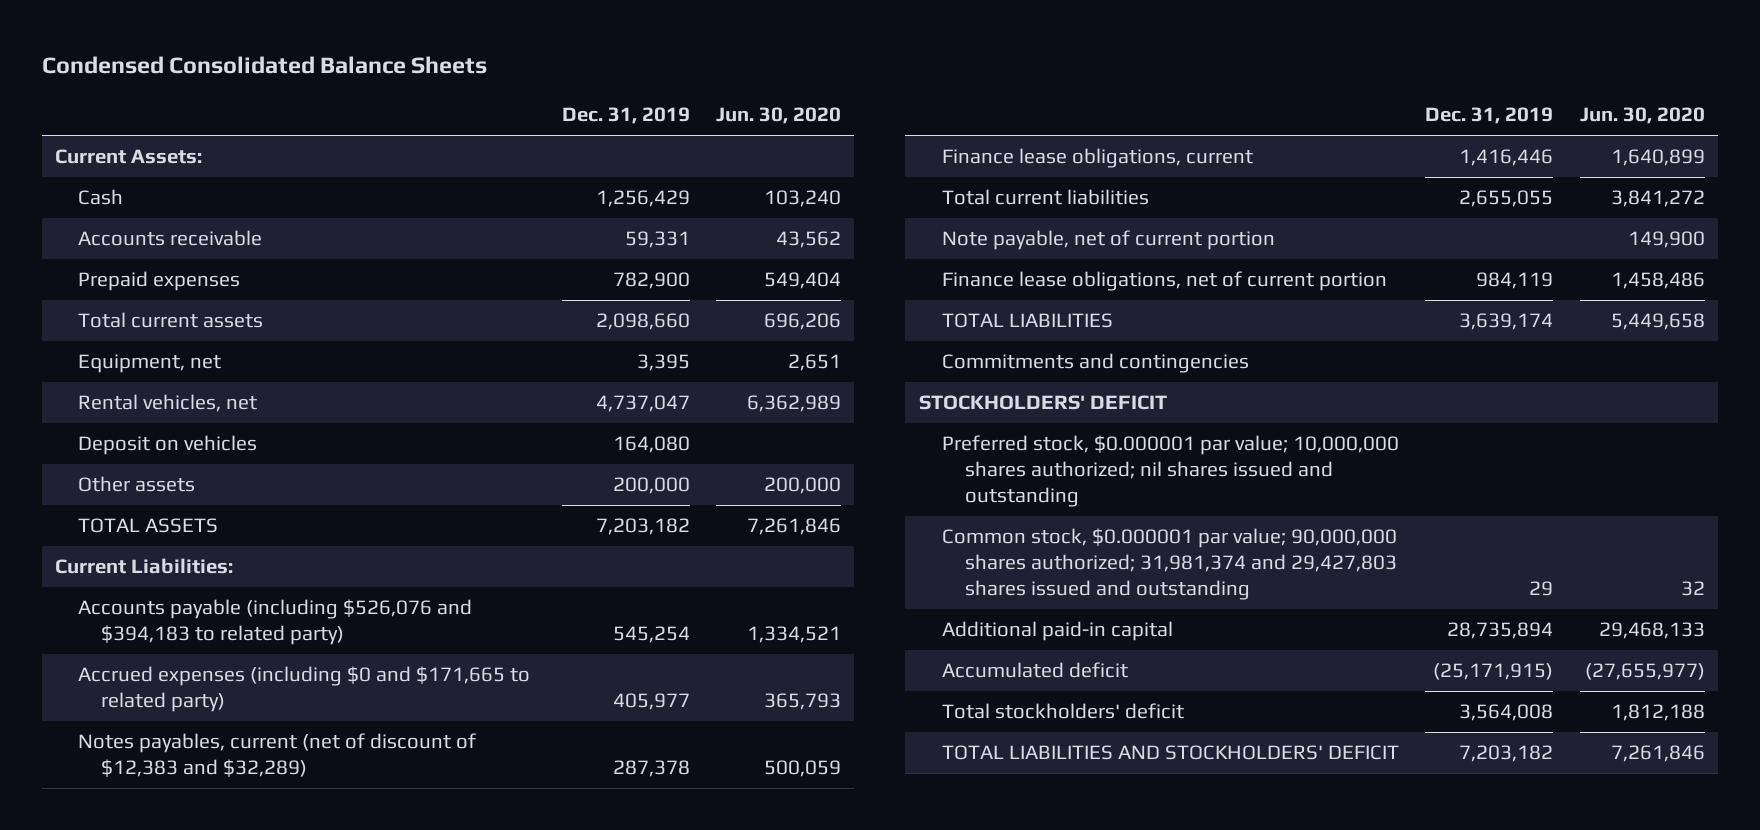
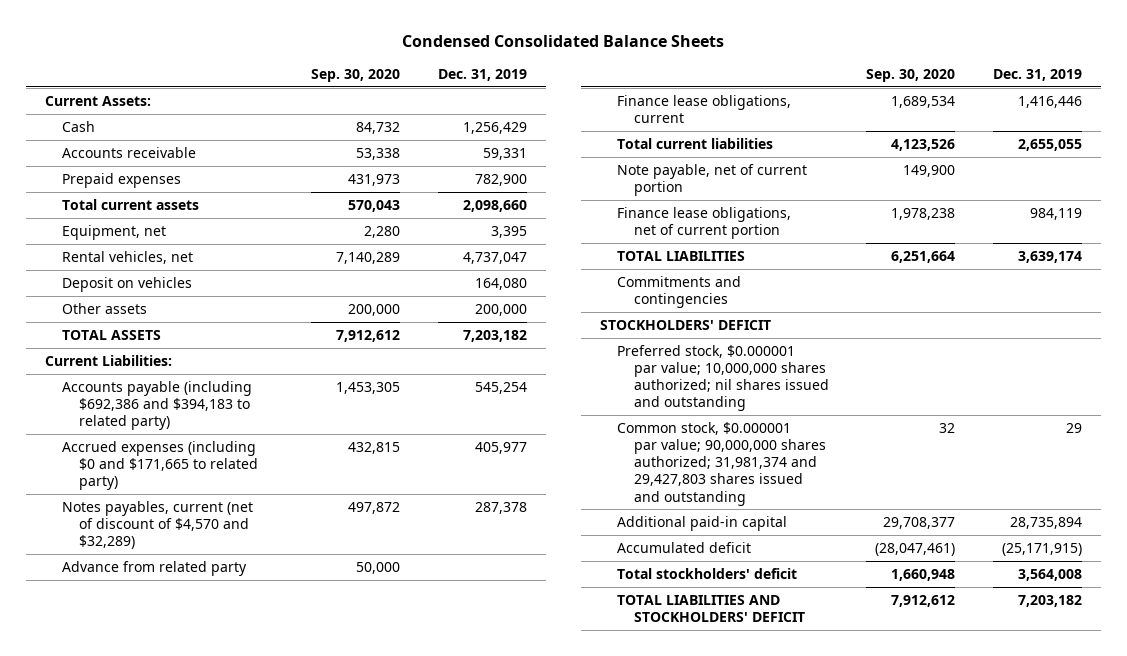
- | Dec. 31, 2019 | Jun. 30, 2020
+ | Sep. 30, 2020 | Dec. 31, 2019
- Accounts payable (including $526,076 and $394,183 to related party) | 545,254 | 1,334,521
+ Accounts payable (including $692,386 and $394,183 to related party) | 1,453,305 | 545,254
- Notes payables, current (net of discount of $12,383 and $32,289) | 287,378 | 500,059
+ Notes payables, current (net of discount of $4,570 and $32,289) | 497,872 | 287,378
+ Advance from related party | 50,000 |

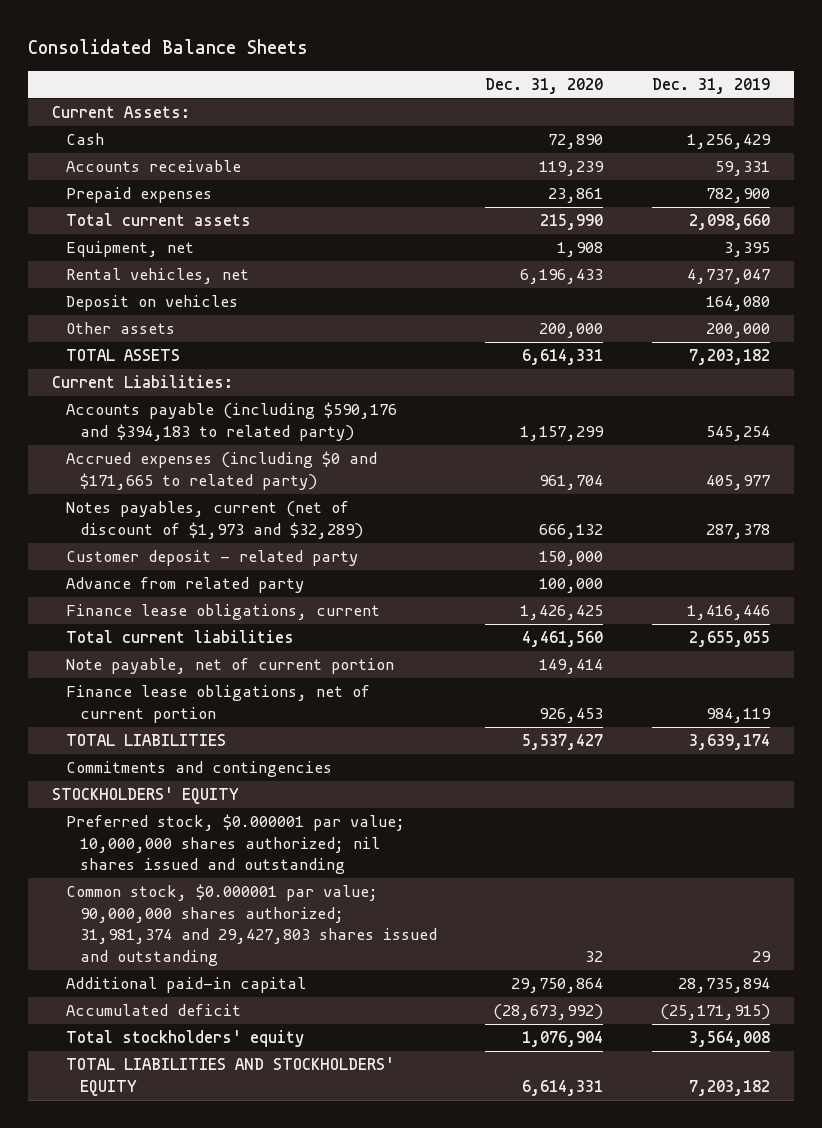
- Condensed Consolidated Balance Sheets
+ Consolidated Balance Sheets
- | Sep. 30, 2020 | Dec. 31, 2019
+ | Dec. 31, 2020 | Dec. 31, 2019
- Accounts payable (including $692,386 and $394,183 to related party) | 1,453,305 | 545,254
+ Accounts payable (including $590,176 and $394,183 to related party) | 1,157,299 | 545,254
- Notes payables, current (net of discount of $4,570 and $32,289) | 497,872 | 287,378
+ Notes payables, current (net of discount of $1,973 and $32,289) | 666,132 | 287,378
+ Customer deposit - related party | 150,000 |
- STOCKHOLDERS' DEFICIT
+ STOCKHOLDERS' EQUITY
- Total stockholders' deficit | 1,660,948 | 3,564,008
- TOTAL LIABILITIES AND STOCKHOLDERS' DEFICIT | 7,912,612 | 7,203,182
+ Total stockholders' equity | 1,076,904 | 3,564,008
+ TOTAL LIABILITIES AND STOCKHOLDERS' EQUITY | 6,614,331 | 7,203,182

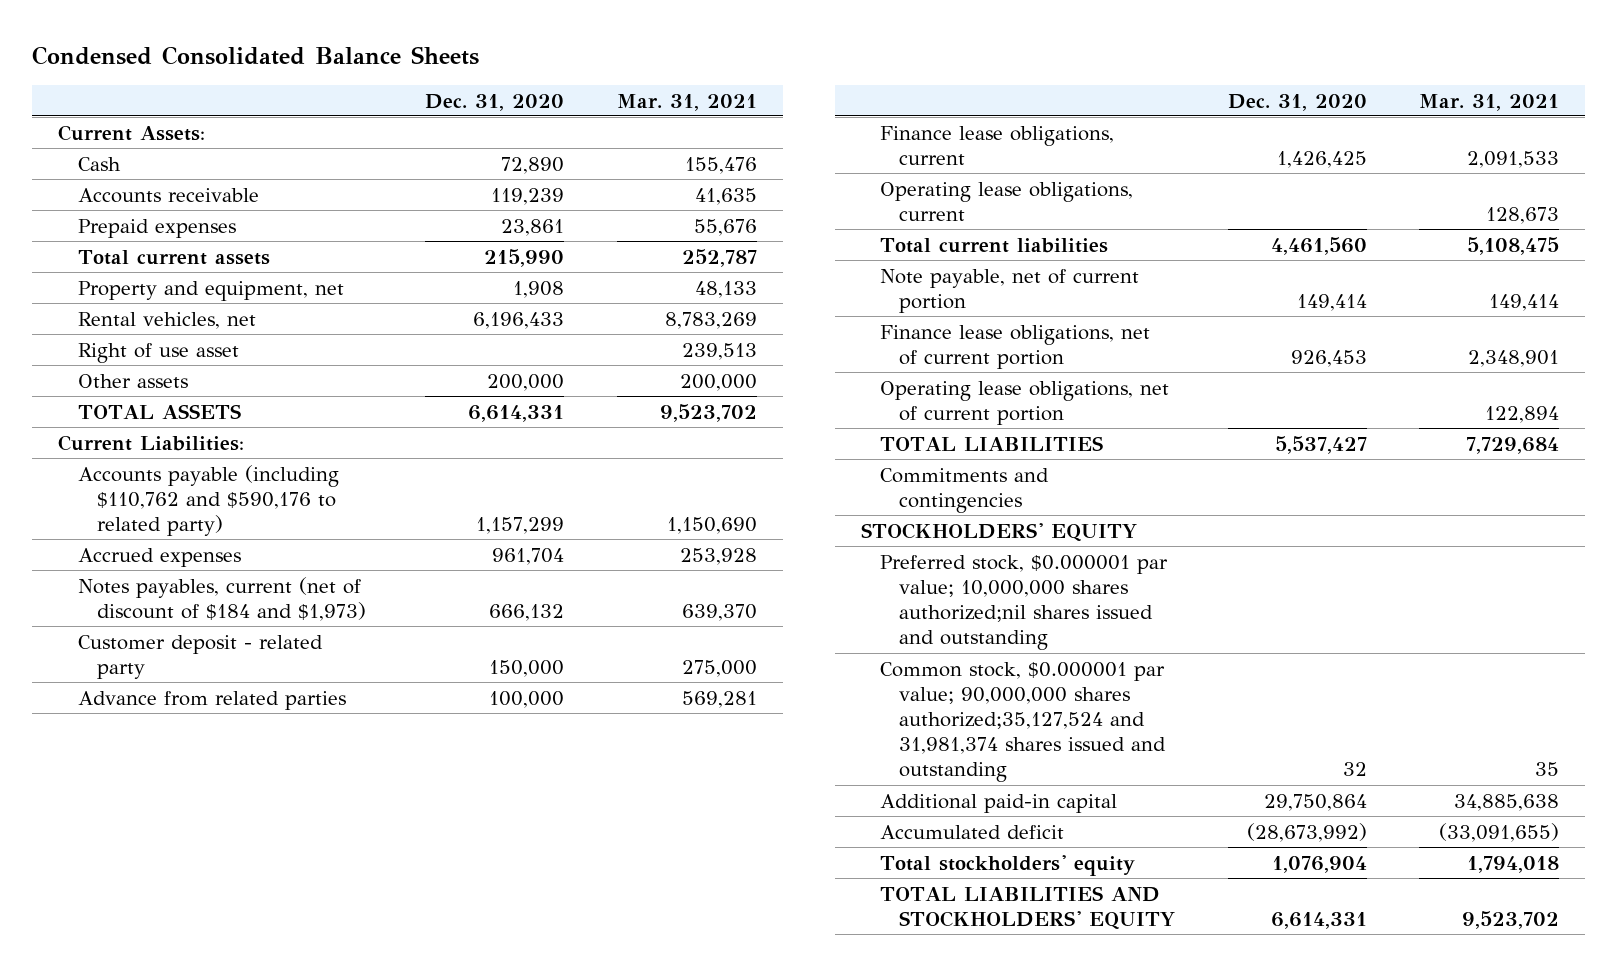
- Consolidated Balance Sheets
+ Condensed Consolidated Balance Sheets
- | Dec. 31, 2020 | Dec. 31, 2019
+ | Dec. 31, 2020 | Mar. 31, 2021
- Equipment, net | 1,908 | 3,395
+ Property and equipment, net | 1,908 | 48,133
- Deposit on vehicles | | 164,080
+ Right of use asset | | 239,513
- Accounts payable (including $590,176 and $394,183 to related party) | 1,157,299 | 545,254
- Accrued expenses (including $0 and $171,665 to related party) | 961,704 | 405,977
- Notes payables, current (net of discount of $1,973 and $32,289) | 666,132 | 287,378
+ Accounts payable (including $110,762 and $590,176 to related party) | 1,157,299 | 1,150,690
+ Accrued expenses | 961,704 | 253,928
+ Notes payables, current (net of discount of $184 and $1,973) | 666,132 | 639,370
- Advance from related party | 100,000 |
+ Advance from related parties | 100,000 | 569,281
+ Operating lease obligations, current | | 128,673
+ Operating lease obligations, net of current portion | | 122,894
- Preferred stock, $0.000001 par value; 10,000,000 shares authorized; nil shares issued and outstanding
- Common stock, $0.000001 par value; 90,000,000 shares authorized; 31,981,374 and 29,427,803 shares issued and outstanding | 32 | 29
+ Preferred stock, $0.000001 par value; 10,000,000 shares authorized;nil shares issued and outstanding
+ Common stock, $0.000001 par value; 90,000,000 shares authorized;35,127,524 and 31,981,374 shares issued and outstanding | 32 | 35

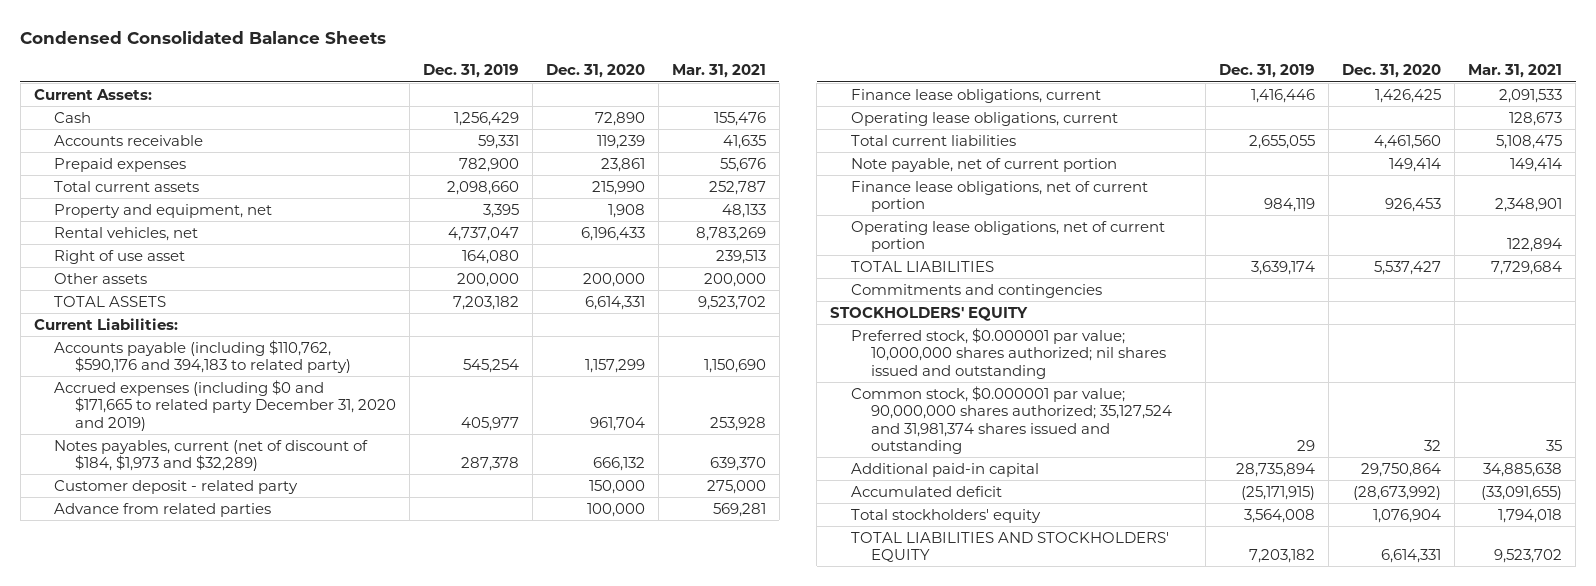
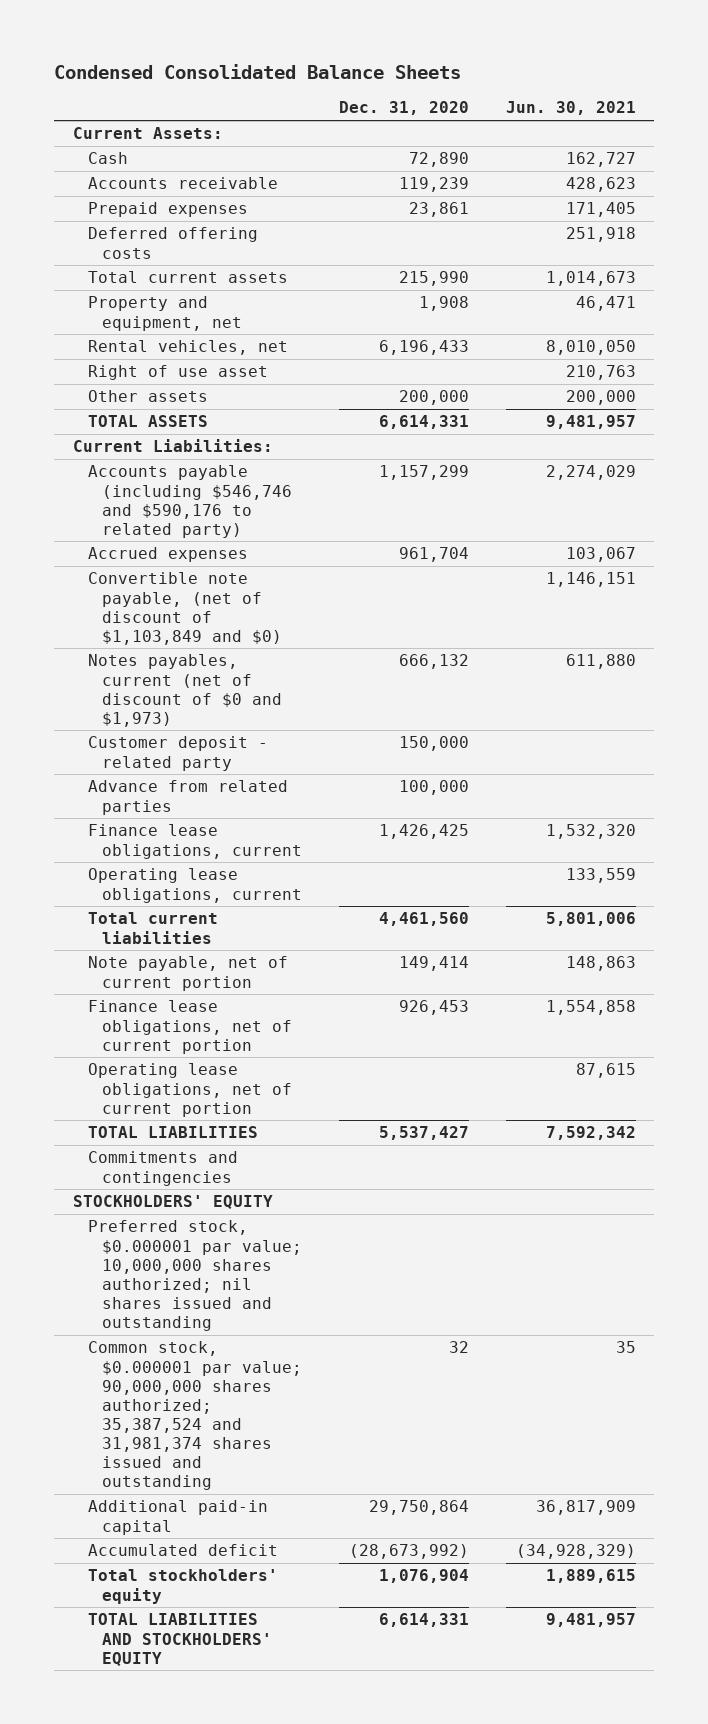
- | Dec. 31, 2019 | Dec. 31, 2020 | Mar. 31, 2021
+ | Dec. 31, 2020 | Jun. 30, 2021
+ Deferred offering costs | | 251,918
- Accounts payable (including $110,762, $590,176 and 394,183 to related party) | 545,254 | 1,157,299 | 1,150,690
- Accrued expenses (including $0 and $171,665 to related party December 31, 2020 and 2019) | 405,977 | 961,704 | 253,928
- Notes payables, current (net of discount of $184, $1,973 and $32,289) | 287,378 | 666,132 | 639,370
+ Accounts payable (including $546,746 and $590,176 to related party) | 1,157,299 | 2,274,029
+ Accrued expenses | 961,704 | 103,067
+ Convertible note payable, (net of discount of $1,103,849 and $0) | | 1,146,151
+ Notes payables, current (net of discount of $0 and $1,973) | 666,132 | 611,880
- Common stock, $0.000001 par value; 90,000,000 shares authorized; 35,127,524 and 31,981,374 shares issued and outstanding | 29 | 32 | 35
+ Common stock, $0.000001 par value; 90,000,000 shares authorized; 35,387,524 and 31,981,374 shares issued and outstanding | 32 | 35

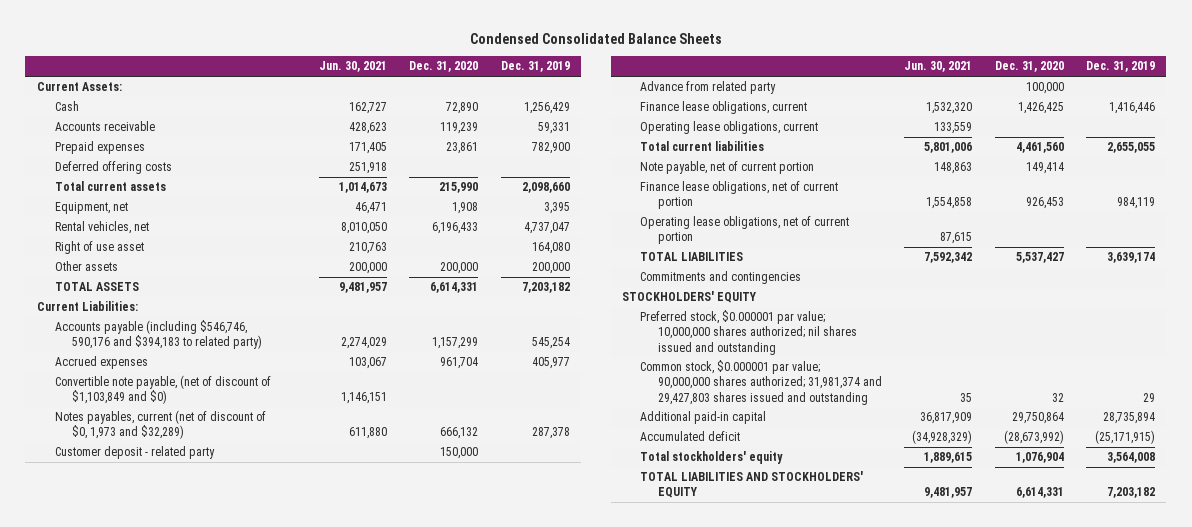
- | Dec. 31, 2020 | Jun. 30, 2021
+ | Jun. 30, 2021 | Dec. 31, 2020 | Dec. 31, 2019
- Property and equipment, net | 1,908 | 46,471
+ Equipment, net | 46,471 | 1,908 | 3,395
- Accounts payable (including $546,746 and $590,176 to related party) | 1,157,299 | 2,274,029
+ Accounts payable (including $546,746, 590,176 and $394,183 to related party) | 2,274,029 | 1,157,299 | 545,254
- Notes payables, current (net of discount of $0 and $1,973) | 666,132 | 611,880
+ Notes payables, current (net of discount of $0, 1,973 and $32,289) | 611,880 | 666,132 | 287,378
- Advance from related parties | 100,000 |
+ Advance from related party | | 100,000 |
- Common stock, $0.000001 par value; 90,000,000 shares authorized; 35,387,524 and 31,981,374 shares issued and outstanding | 32 | 35
+ Common stock, $0.000001 par value; 90,000,000 shares authorized; 31,981,374 and 29,427,803 shares issued and outstanding | 35 | 32 | 29

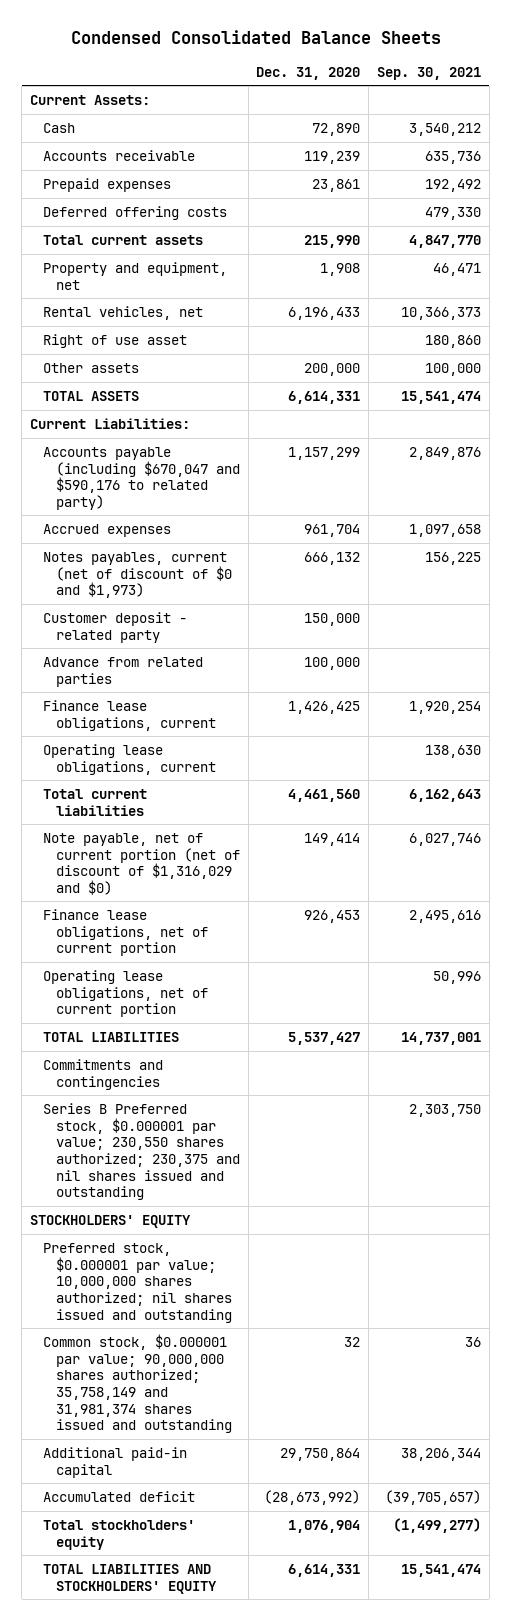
- | Jun. 30, 2021 | Dec. 31, 2020 | Dec. 31, 2019
+ | Dec. 31, 2020 | Sep. 30, 2021
- Equipment, net | 46,471 | 1,908 | 3,395
+ Property and equipment, net | 1,908 | 46,471
- Accounts payable (including $546,746, 590,176 and $394,183 to related party) | 2,274,029 | 1,157,299 | 545,254
+ Accounts payable (including $670,047 and $590,176 to related party) | 1,157,299 | 2,849,876
- Convertible note payable, (net of discount of $1,103,849 and $0) | 1,146,151 | |
- Notes payables, current (net of discount of $0, 1,973 and $32,289) | 611,880 | 666,132 | 287,378
+ Notes payables, current (net of discount of $0 and $1,973) | 666,132 | 156,225
- Advance from related party | | 100,000 |
+ Advance from related parties | 100,000 |
- Note payable, net of current portion | 148,863 | 149,414 |
+ Note payable, net of current portion (net of discount of $1,316,029 and $0) | 149,414 | 6,027,746
+ Series B Preferred stock, $0.000001 par value; 230,550 shares authorized; 230,375 and nil shares issued and outstanding | | 2,303,750
- Common stock, $0.000001 par value; 90,000,000 shares authorized; 31,981,374 and 29,427,803 shares issued and outstanding | 35 | 32 | 29
+ Common stock, $0.000001 par value; 90,000,000 shares authorized; 35,758,149 and 31,981,374 shares issued and outstanding | 32 | 36

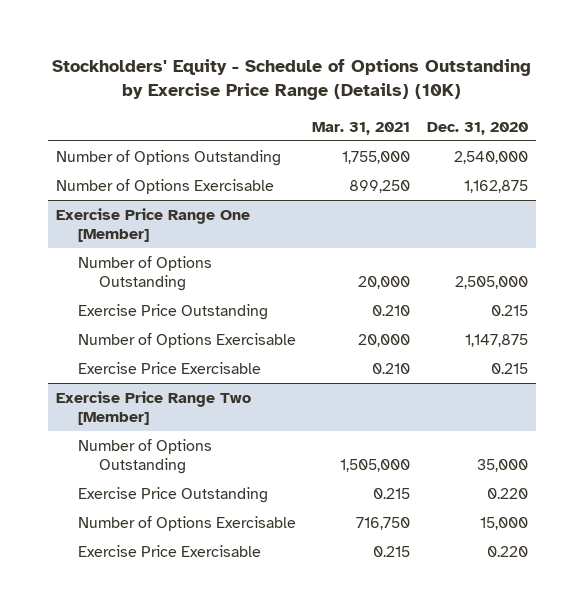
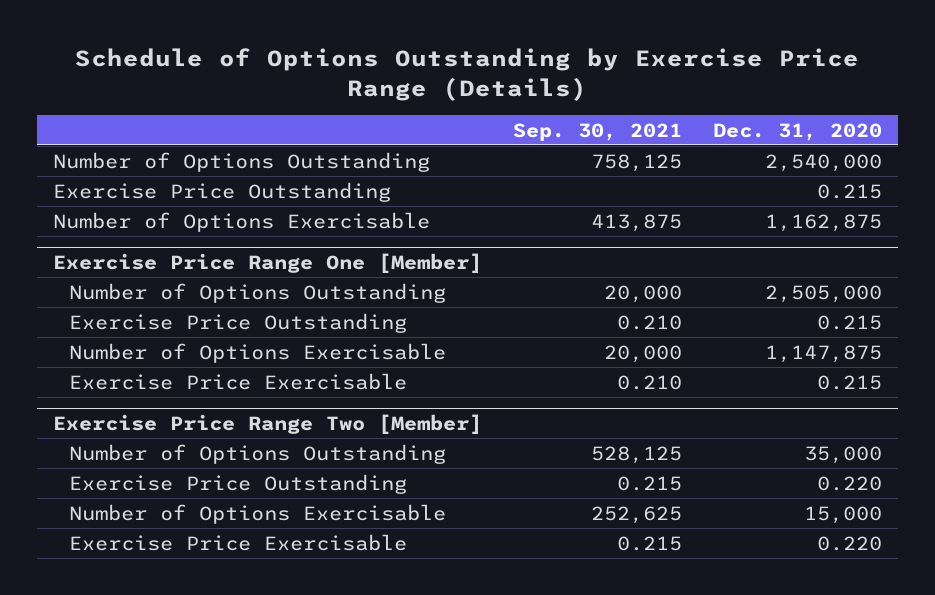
- Stockholders' Equity - Schedule of Options Outstanding by Exercise Price Range (Details) (10K)
+ Schedule of Options Outstanding by Exercise Price Range (Details)
- | Mar. 31, 2021 | Dec. 31, 2020
+ | Sep. 30, 2021 | Dec. 31, 2020
+ Exercise Price Outstanding | | 0.215

